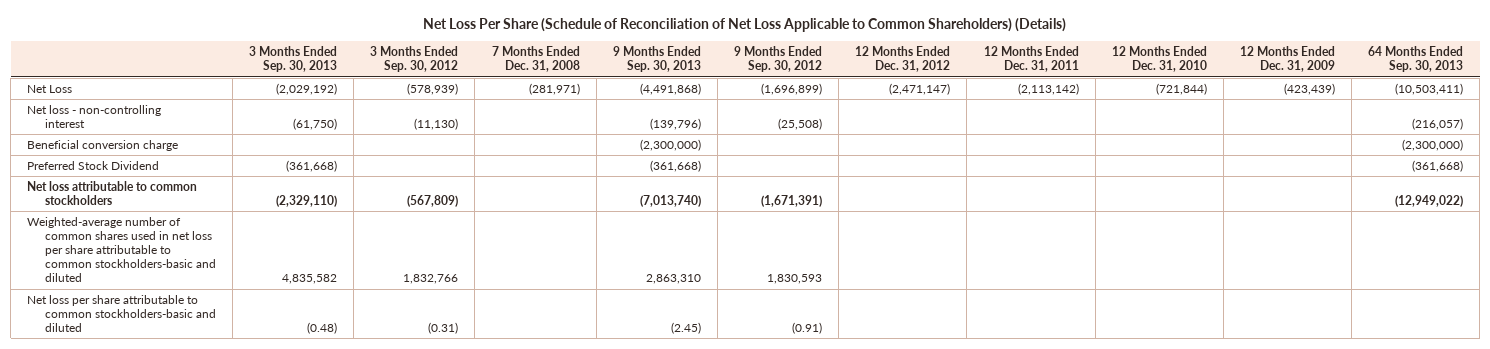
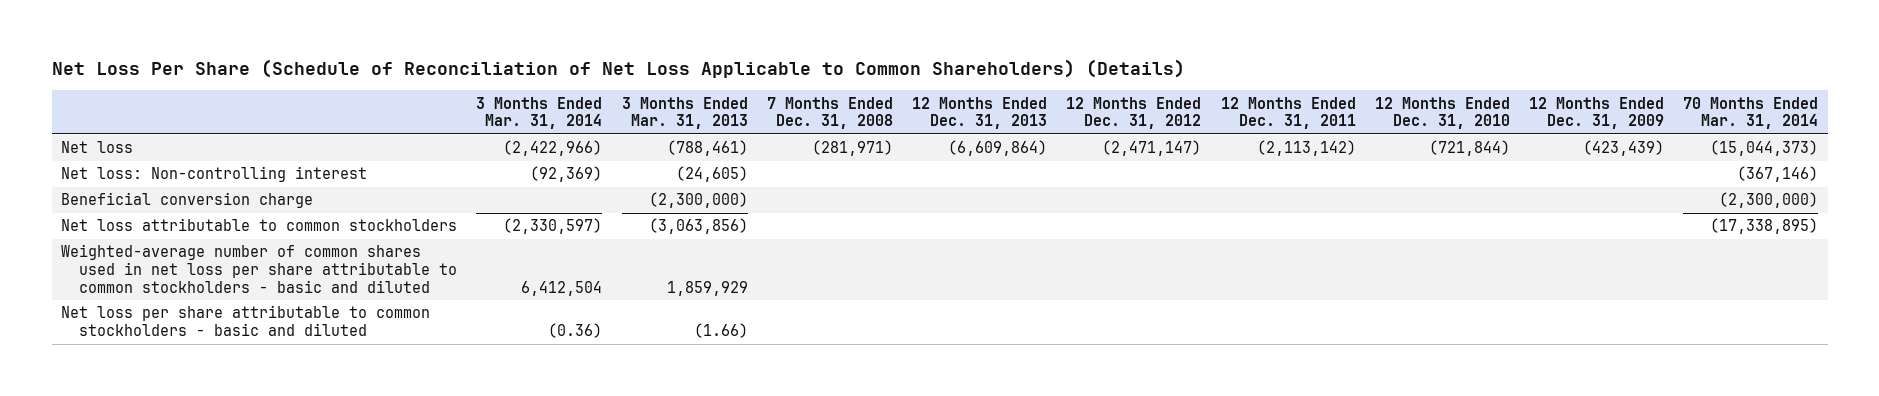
- | 3 Months Ended Sep. 30, 2013 | 3 Months Ended Sep. 30, 2012 | 7 Months Ended Dec. 31, 2008 | 9 Months Ended Sep. 30, 2013 | 9 Months Ended Sep. 30, 2012 | 12 Months Ended Dec. 31, 2012 | 12 Months Ended Dec. 31, 2011 | 12 Months Ended Dec. 31, 2010 | 12 Months Ended Dec. 31, 2009 | 64 Months Ended Sep. 30, 2013
+ | 3 Months Ended Mar. 31, 2014 | 3 Months Ended Mar. 31, 2013 | 7 Months Ended Dec. 31, 2008 | 12 Months Ended Dec. 31, 2013 | 12 Months Ended Dec. 31, 2012 | 12 Months Ended Dec. 31, 2011 | 12 Months Ended Dec. 31, 2010 | 12 Months Ended Dec. 31, 2009 | 70 Months Ended Mar. 31, 2014
- Net Loss | (2,029,192) | (578,939) | (281,971) | (4,491,868) | (1,696,899) | (2,471,147) | (2,113,142) | (721,844) | (423,439) | (10,503,411)
- Net loss - non-controlling interest | (61,750) | (11,130) | | (139,796) | (25,508) | | | | | (216,057)
+ Net loss | (2,422,966) | (788,461) | (281,971) | (6,609,864) | (2,471,147) | (2,113,142) | (721,844) | (423,439) | (15,044,373)
+ Net loss: Non-controlling interest | (92,369) | (24,605) | | | | | | | (367,146)
- Preferred Stock Dividend | (361,668) | | | (361,668) | | | | | | (361,668)
- Weighted-average number of common shares used in net loss per share attributable to common stockholders-basic and diluted | 4,835,582 | 1,832,766 | | 2,863,310 | 1,830,593 | | | | |
- Net loss per share attributable to common stockholders-basic and diluted | (0.48) | (0.31) | | (2.45) | (0.91) | | | | |
+ Weighted-average number of common shares used in net loss per share attributable to common stockholders - basic and diluted | 6,412,504 | 1,859,929 | | | | | | |
+ Net loss per share attributable to common stockholders - basic and diluted | (0.36) | (1.66) | | | | | | |

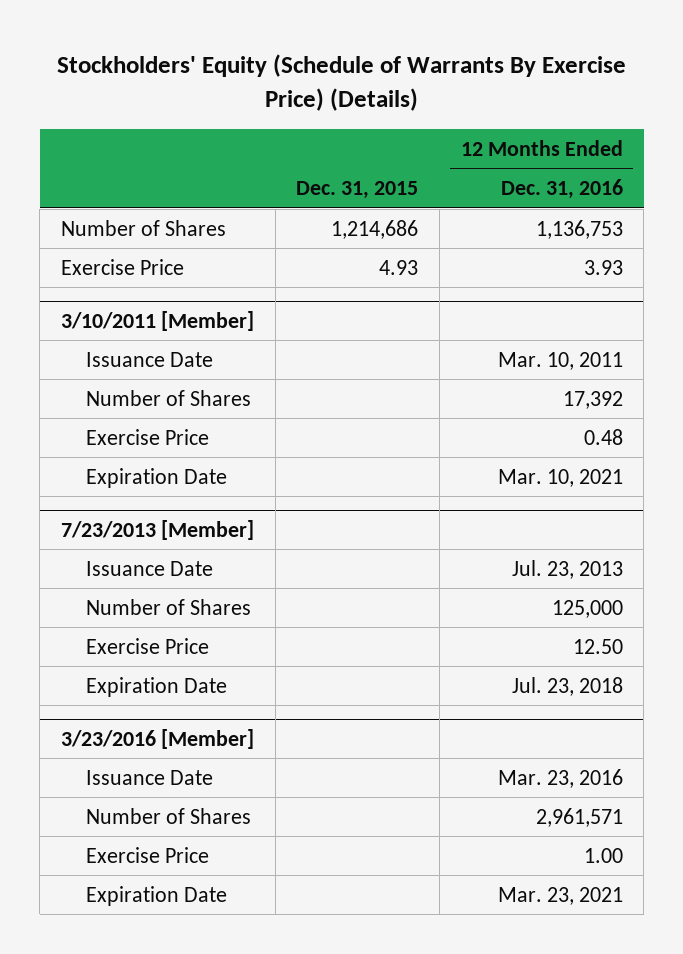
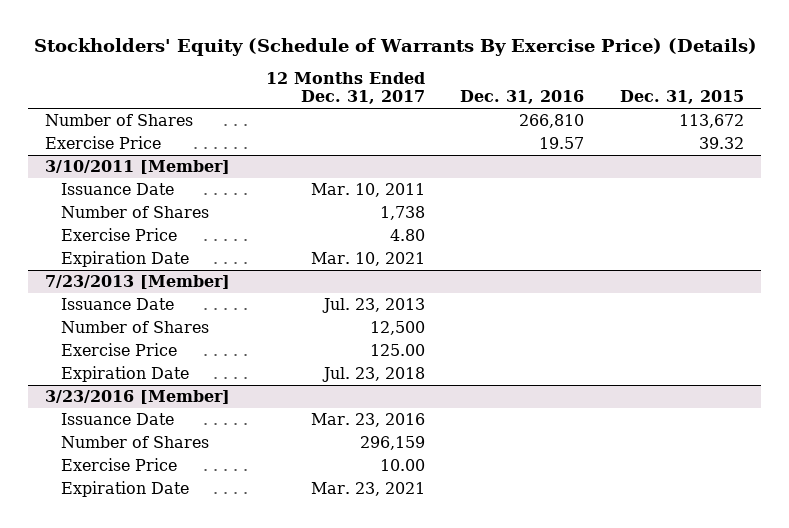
- | Dec. 31, 2015 | 12 Months Ended Dec. 31, 2016
+ | 12 Months Ended Dec. 31, 2017 | Dec. 31, 2016 | Dec. 31, 2015
- Number of Shares | 1,214,686 | 1,136,753
- Exercise Price | 4.93 | 3.93
+ Number of Shares | | 266,810 | 113,672
+ Exercise Price | | 19.57 | 39.32

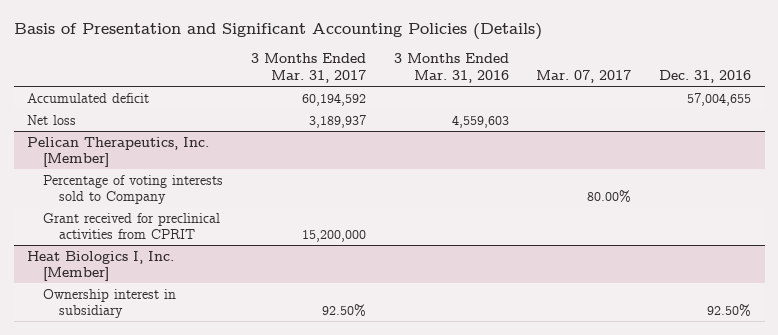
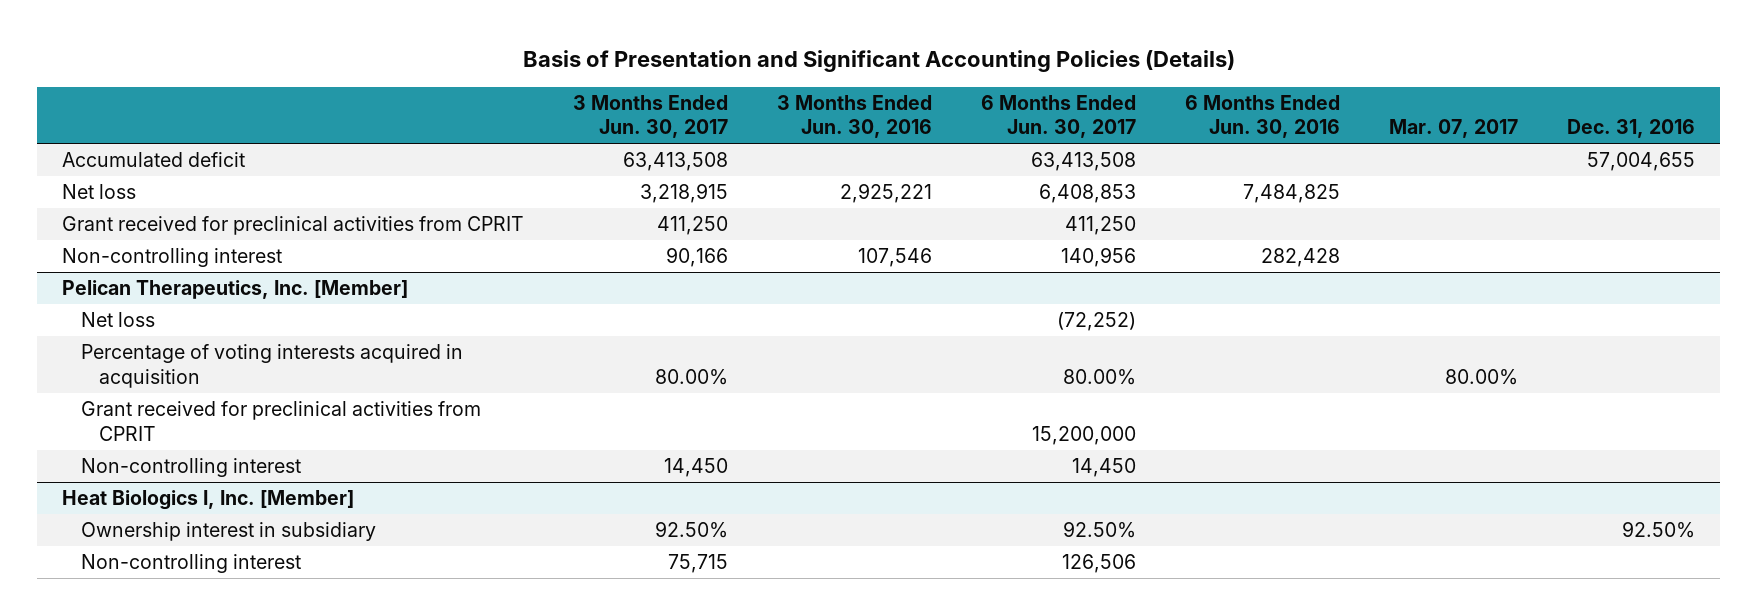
- | 3 Months Ended Mar. 31, 2017 | 3 Months Ended Mar. 31, 2016 | Mar. 07, 2017 | Dec. 31, 2016
+ | 3 Months Ended Jun. 30, 2017 | 3 Months Ended Jun. 30, 2016 | 6 Months Ended Jun. 30, 2017 | 6 Months Ended Jun. 30, 2016 | Mar. 07, 2017 | Dec. 31, 2016
+ Grant received for preclinical activities from CPRIT | 411,250 | | 411,250 | | |
+ Non-controlling interest | 90,166 | 107,546 | 140,956 | 282,428 | |
@ Pelican Therapeutics, Inc. [Member]
- Percentage of voting interests sold to Company | | | 80.00% |
+ Net loss | | | (72,252) | | |
+ Percentage of voting interests acquired in acquisition | 80.00% | | 80.00% | | 80.00% |
+ Non-controlling interest | 14,450 | | 14,450 | | |
@ Heat Biologics I, Inc. [Member]
+ Non-controlling interest | 75,715 | | 126,506 | | |

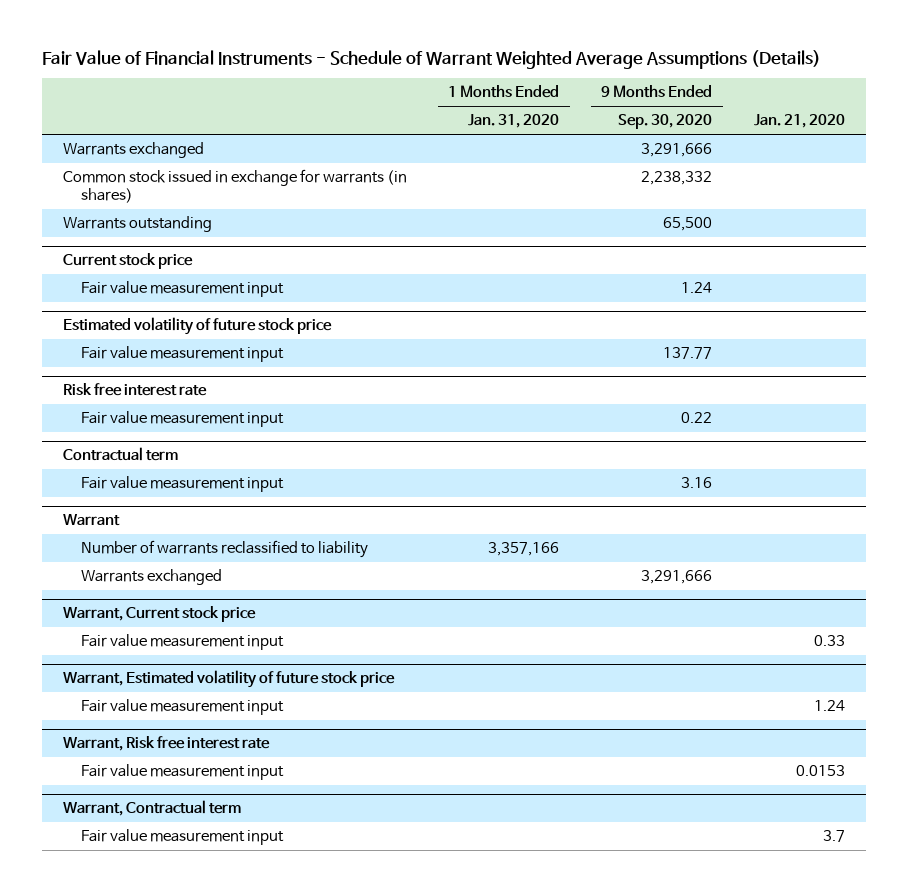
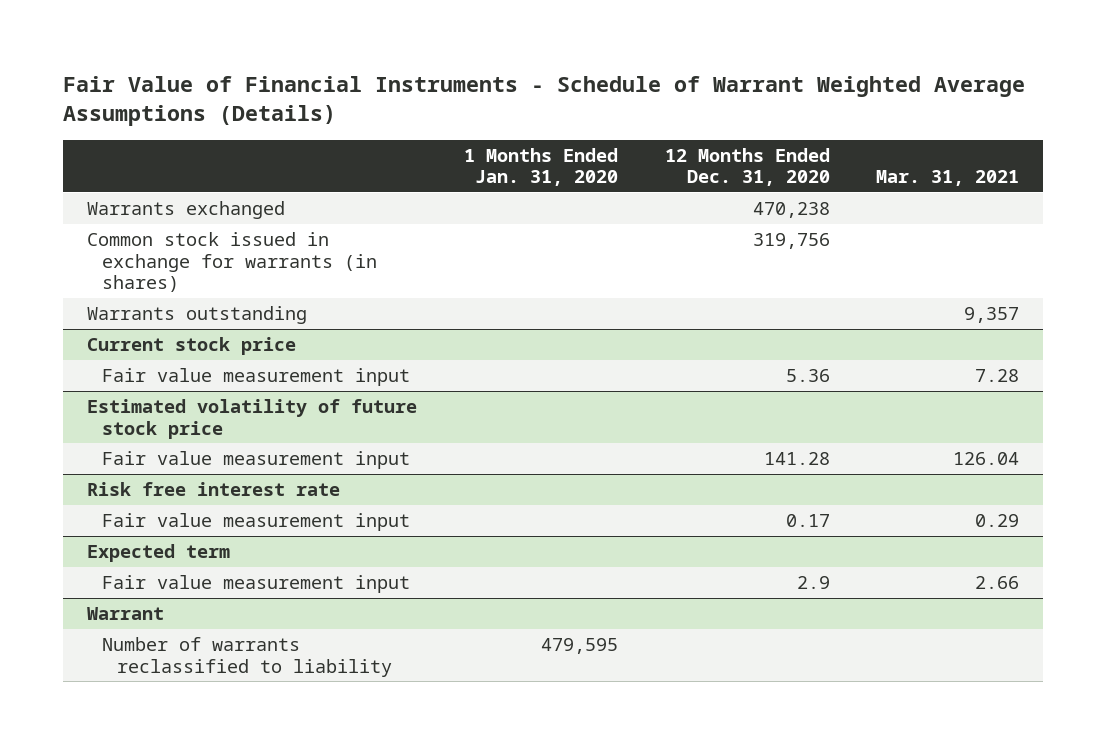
- | 1 Months Ended Jan. 31, 2020 | 9 Months Ended Sep. 30, 2020 | Jan. 21, 2020
+ | 1 Months Ended Jan. 31, 2020 | 12 Months Ended Dec. 31, 2020 | Mar. 31, 2021
- Contractual term
+ Expected term
@ Warrant
- Number of warrants reclassified to liability | 3,357,166 | |
- Warrants exchanged | | 3,291,666 |
- Warrant, Current stock price
- Fair value measurement input | | | 0.33
- Warrant, Estimated volatility of future stock price
- Fair value measurement input | | | 1.24
- Warrant, Risk free interest rate
- Fair value measurement input | | | 0.0153
- Warrant, Contractual term
- Fair value measurement input | | | 3.7
@ Warrant
+ Number of warrants reclassified to liability | 479,595 | |

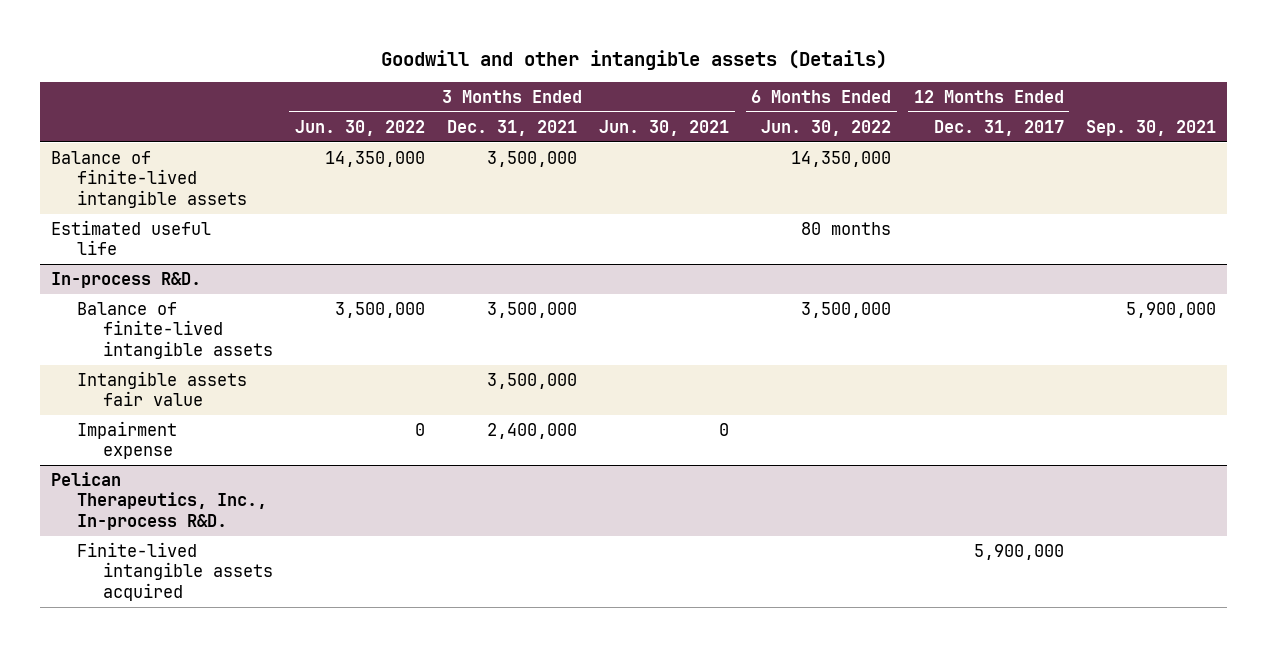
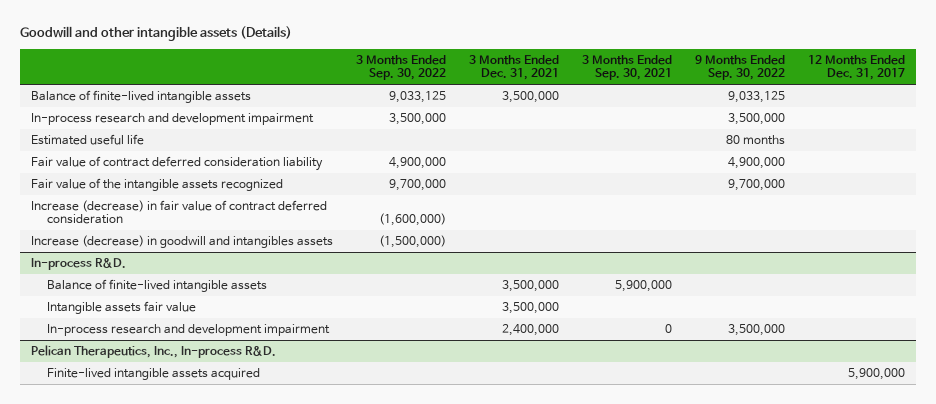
- | 3 Months Ended Jun. 30, 2022 | 3 Months Ended Dec. 31, 2021 | 3 Months Ended Jun. 30, 2021 | 6 Months Ended Jun. 30, 2022 | 12 Months Ended Dec. 31, 2017 | Sep. 30, 2021
+ | 3 Months Ended Sep. 30, 2022 | 3 Months Ended Dec. 31, 2021 | 3 Months Ended Sep. 30, 2021 | 9 Months Ended Sep. 30, 2022 | 12 Months Ended Dec. 31, 2017
+ In-process research and development impairment | 3,500,000 | | | 3,500,000 |
+ Fair value of contract deferred consideration liability | 4,900,000 | | | 4,900,000 |
+ Fair value of the intangible assets recognized | 9,700,000 | | | 9,700,000 |
+ Increase (decrease) in fair value of contract deferred consideration | (1,600,000) | | | |
+ Increase (decrease) in goodwill and intangibles assets | (1,500,000) | | | |
@ In-process R&D.
- Impairment expense | 0 | 2,400,000 | 0 | | |
+ In-process research and development impairment | | 2,400,000 | 0 | 3,500,000 |

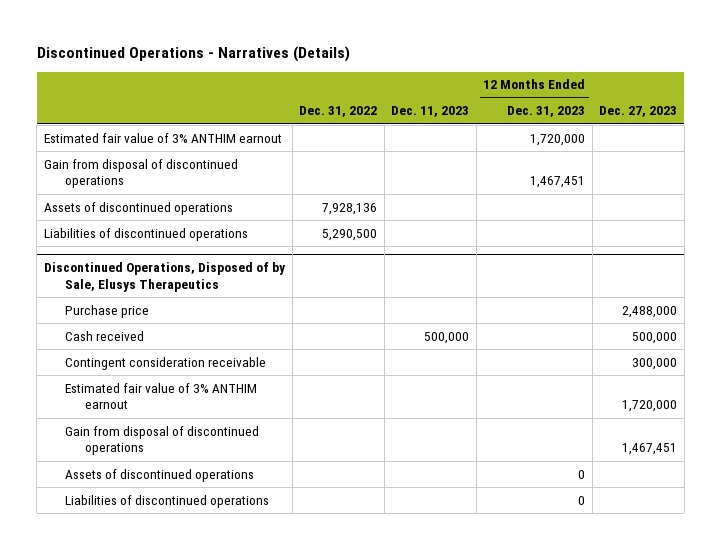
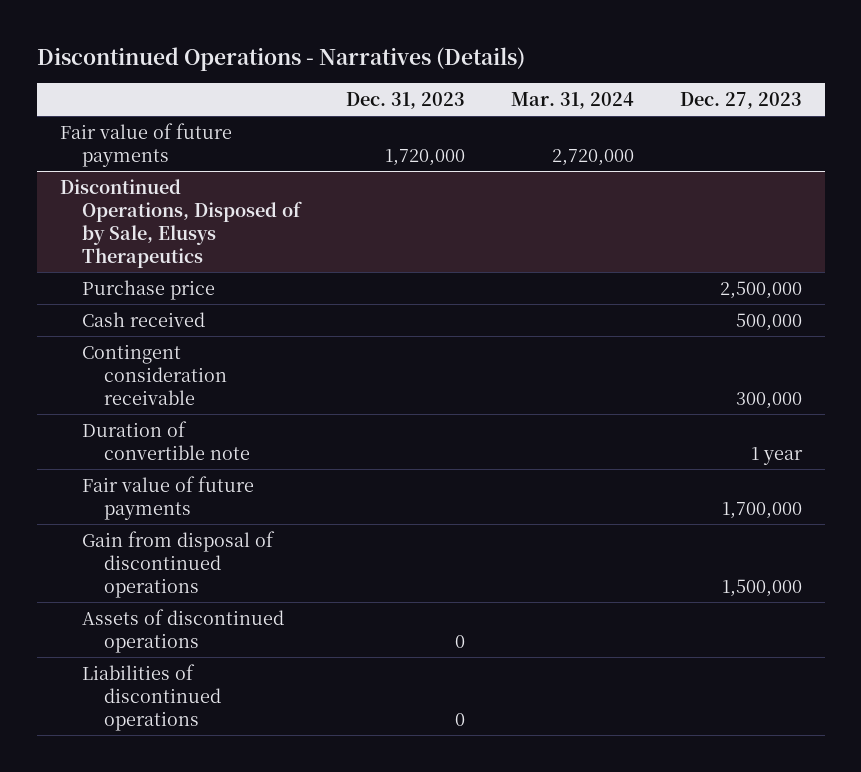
- | Dec. 31, 2022 | Dec. 11, 2023 | 12 Months Ended Dec. 31, 2023 | Dec. 27, 2023
+ | Dec. 31, 2023 | Mar. 31, 2024 | Dec. 27, 2023
- Estimated fair value of 3% ANTHIM earnout | | | 1,720,000 |
- Gain from disposal of discontinued operations | | | 1,467,451 |
- Assets of discontinued operations | 7,928,136 | | |
- Liabilities of discontinued operations | 5,290,500 | | |
+ Fair value of future payments | 1,720,000 | 2,720,000 |
@ Discontinued Operations, Disposed of by Sale, Elusys Therapeutics
- Purchase price | | | | 2,488,000
+ Purchase price | | | 2,500,000
- Estimated fair value of 3% ANTHIM earnout | | | | 1,720,000
- Gain from disposal of discontinued operations | | | | 1,467,451
+ Duration of convertible note | | | 1 year
+ Fair value of future payments | | | 1,700,000
+ Gain from disposal of discontinued operations | | | 1,500,000

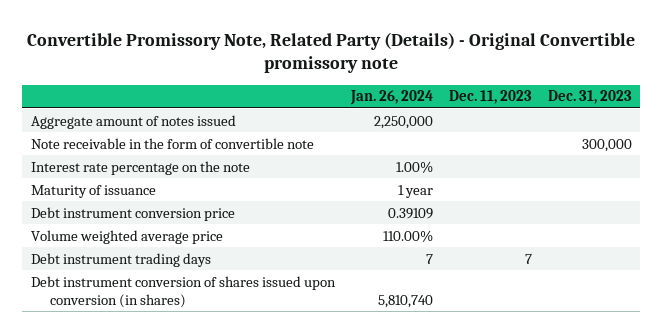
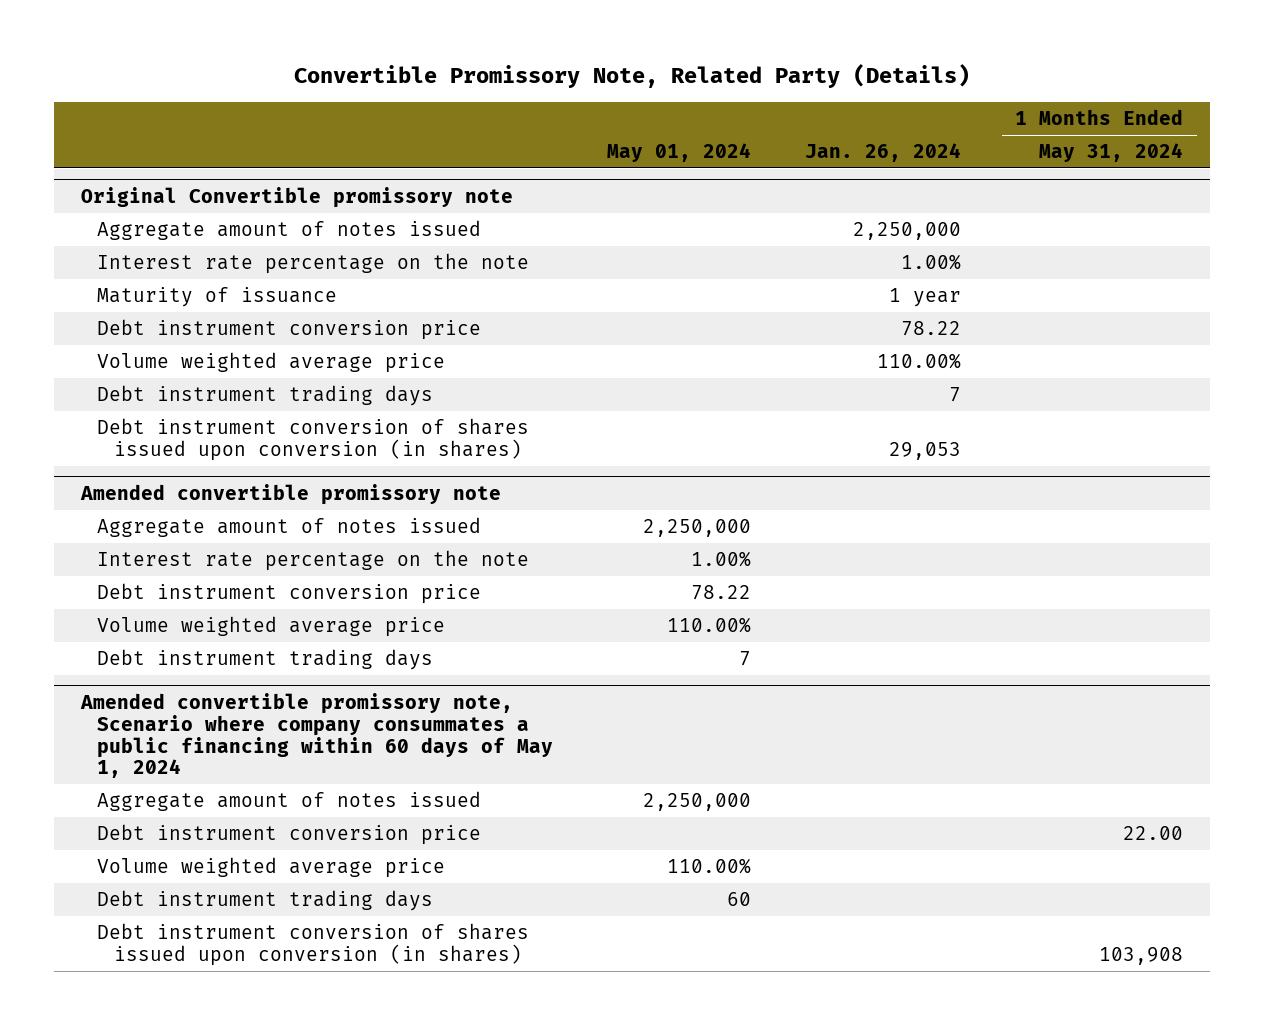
- Convertible Promissory Note, Related Party (Details) - Original Convertible promissory note
+ Convertible Promissory Note, Related Party (Details)
- | Jan. 26, 2024 | Dec. 11, 2023 | Dec. 31, 2023
+ | May 01, 2024 | Jan. 26, 2024 | 1 Months Ended May 31, 2024
+ Original Convertible promissory note
- Note receivable in the form of convertible note | | | 300,000
- Debt instrument conversion price | 0.39109 | |
+ Debt instrument conversion price | | 78.22 |
- Debt instrument conversion of shares issued upon conversion (in shares) | 5,810,740 | |
+ Debt instrument conversion of shares issued upon conversion (in shares) | | 29,053 |
+ Amended convertible promissory note
+ Aggregate amount of notes issued | 2,250,000 | |
+ Interest rate percentage on the note | 1.00% | |
+ Debt instrument conversion price | 78.22 | |
+ Volume weighted average price | 110.00% | |
+ Debt instrument trading days | 7 | |
+ Amended convertible promissory note, Scenario where company consummates a public financing within 60 days of May 1, 2024
+ Aggregate amount of notes issued | 2,250,000 | |
+ Debt instrument conversion price | | | 22.00
+ Volume weighted average price | 110.00% | |
+ Debt instrument trading days | 60 | |
+ Debt instrument conversion of shares issued upon conversion (in shares) | | | 103,908

